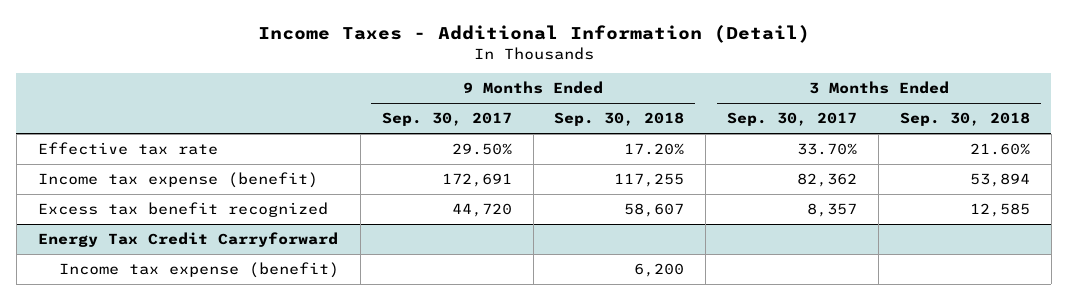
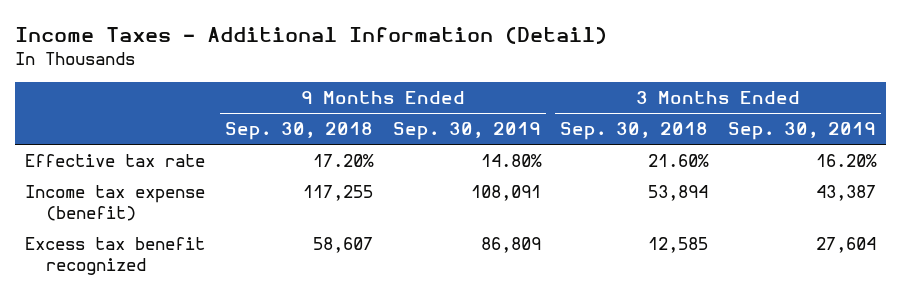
- | 9 Months Ended Sep. 30, 2017 | 9 Months Ended Sep. 30, 2018 | 3 Months Ended Sep. 30, 2017 | 3 Months Ended Sep. 30, 2018
+ | 9 Months Ended Sep. 30, 2018 | 9 Months Ended Sep. 30, 2019 | 3 Months Ended Sep. 30, 2018 | 3 Months Ended Sep. 30, 2019
- Energy Tax Credit Carryforward
- Income tax expense (benefit) | | 6,200 | |

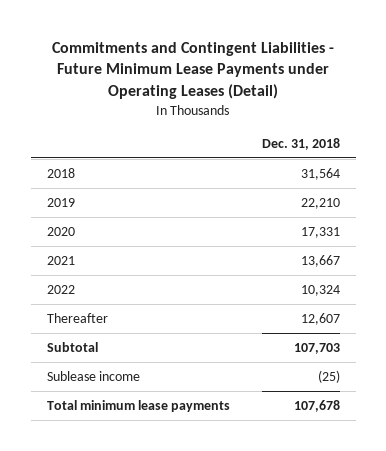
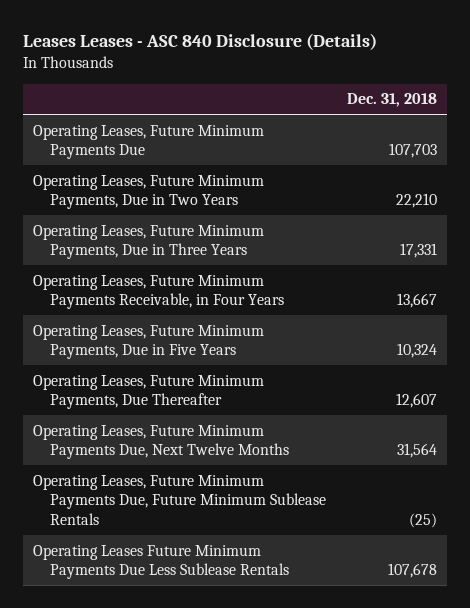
- Commitments and Contingent Liabilities - Future Minimum Lease Payments under Operating Leases (Detail)
+ Leases Leases - ASC 840 Disclosure (Details)
- 2018 | 31,564
- 2019 | 22,210
- 2020 | 17,331
- 2021 | 13,667
- 2022 | 10,324
- Thereafter | 12,607
- Subtotal | 107,703
- Sublease income | (25)
- Total minimum lease payments | 107,678
+ Operating Leases, Future Minimum Payments Due | 107,703
+ Operating Leases, Future Minimum Payments, Due in Two Years | 22,210
+ Operating Leases, Future Minimum Payments, Due in Three Years | 17,331
+ Operating Leases, Future Minimum Payments Receivable, in Four Years | 13,667
+ Operating Leases, Future Minimum Payments, Due in Five Years | 10,324
+ Operating Leases, Future Minimum Payments, Due Thereafter | 12,607
+ Operating Leases, Future Minimum Payments Due, Next Twelve Months | 31,564
+ Operating Leases, Future Minimum Payments Due, Future Minimum Sublease Rentals | (25)
+ Operating Leases Future Minimum Payments Due Less Sublease Rentals | 107,678

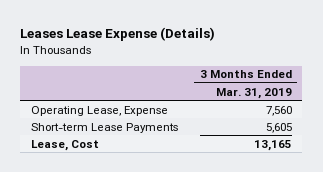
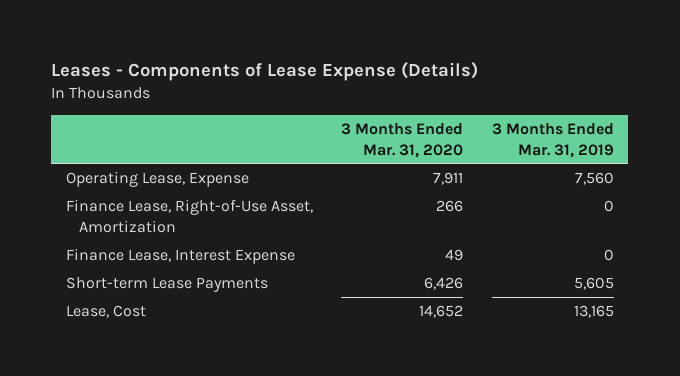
- Leases Lease Expense (Details)
+ Leases - Components of Lease Expense (Details)
- | 3 Months Ended Mar. 31, 2019
+ | 3 Months Ended Mar. 31, 2020 | 3 Months Ended Mar. 31, 2019
+ Finance Lease, Right-of-Use Asset, Amortization | 266 | 0
+ Finance Lease, Interest Expense | 49 | 0

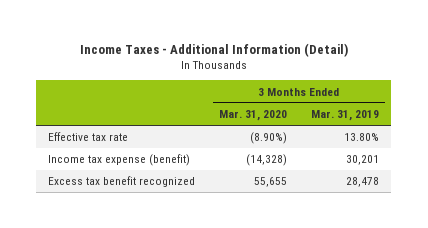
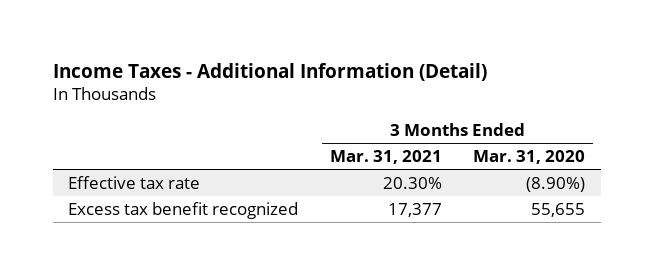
- | 3 Months Ended Mar. 31, 2020 | 3 Months Ended Mar. 31, 2019
+ | 3 Months Ended Mar. 31, 2021 | 3 Months Ended Mar. 31, 2020
- Income tax expense (benefit) | (14,328) | 30,201

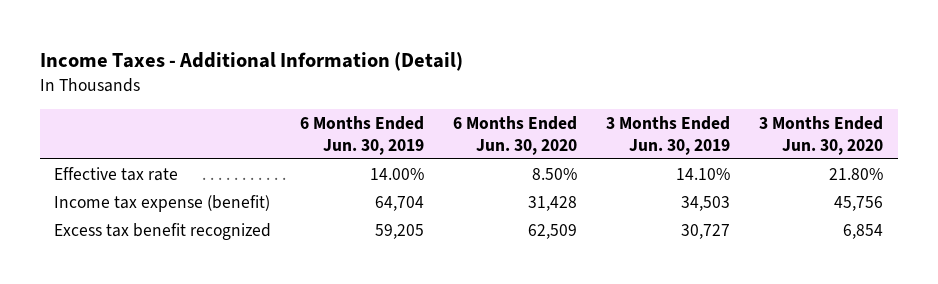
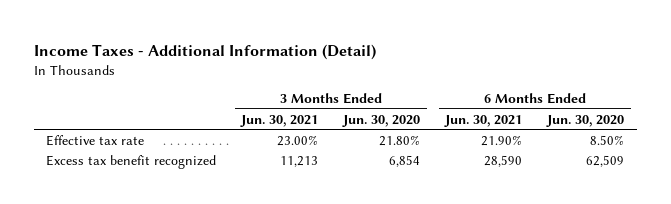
- | 6 Months Ended Jun. 30, 2019 | 6 Months Ended Jun. 30, 2020 | 3 Months Ended Jun. 30, 2019 | 3 Months Ended Jun. 30, 2020
+ | 3 Months Ended Jun. 30, 2021 | 3 Months Ended Jun. 30, 2020 | 6 Months Ended Jun. 30, 2021 | 6 Months Ended Jun. 30, 2020
- Income tax expense (benefit) | 64,704 | 31,428 | 34,503 | 45,756

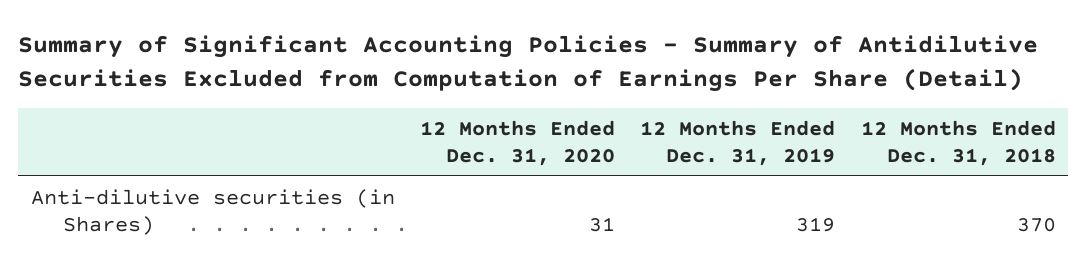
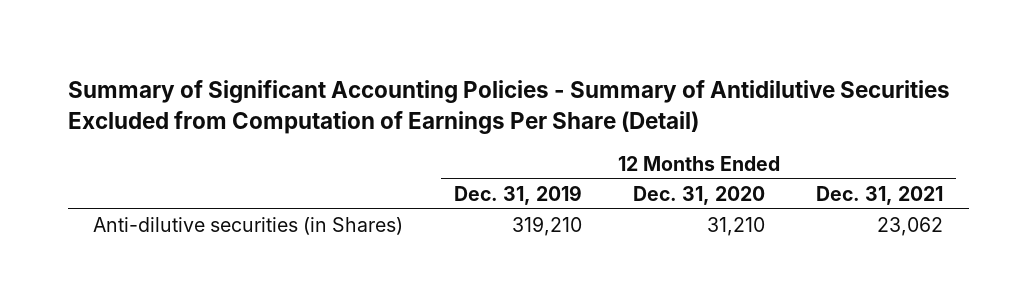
- | 12 Months Ended Dec. 31, 2020 | 12 Months Ended Dec. 31, 2019 | 12 Months Ended Dec. 31, 2018
+ | 12 Months Ended Dec. 31, 2019 | 12 Months Ended Dec. 31, 2020 | 12 Months Ended Dec. 31, 2021
- Anti-dilutive securities (in Shares) | 31 | 319 | 370
+ Anti-dilutive securities (in Shares) | 319,210 | 31,210 | 23,062

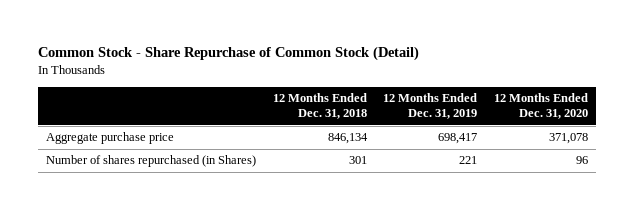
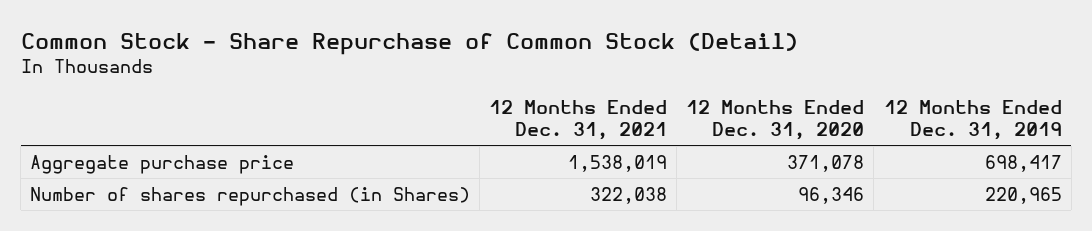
- | 12 Months Ended Dec. 31, 2018 | 12 Months Ended Dec. 31, 2019 | 12 Months Ended Dec. 31, 2020
+ | 12 Months Ended Dec. 31, 2021 | 12 Months Ended Dec. 31, 2020 | 12 Months Ended Dec. 31, 2019
- Number of shares repurchased (in Shares) | 301 | 221 | 96
+ Number of shares repurchased (in Shares) | 322,038 | 96,346 | 220,965

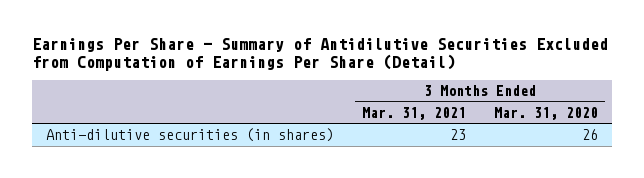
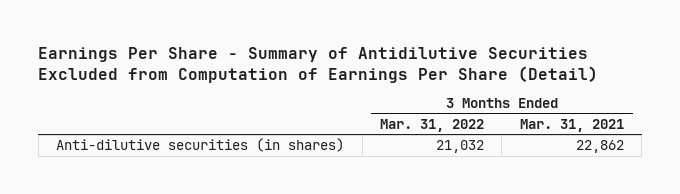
- | 3 Months Ended Mar. 31, 2021 | 3 Months Ended Mar. 31, 2020
+ | 3 Months Ended Mar. 31, 2022 | 3 Months Ended Mar. 31, 2021
- Anti-dilutive securities (in shares) | 23 | 26
+ Anti-dilutive securities (in shares) | 21,032 | 22,862

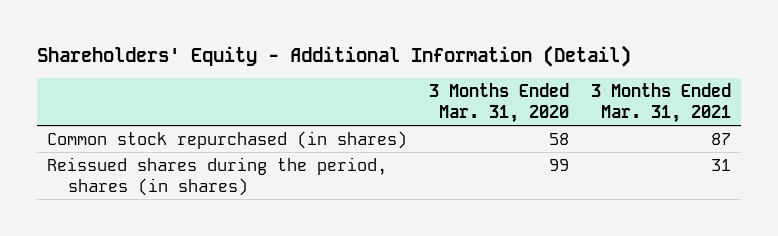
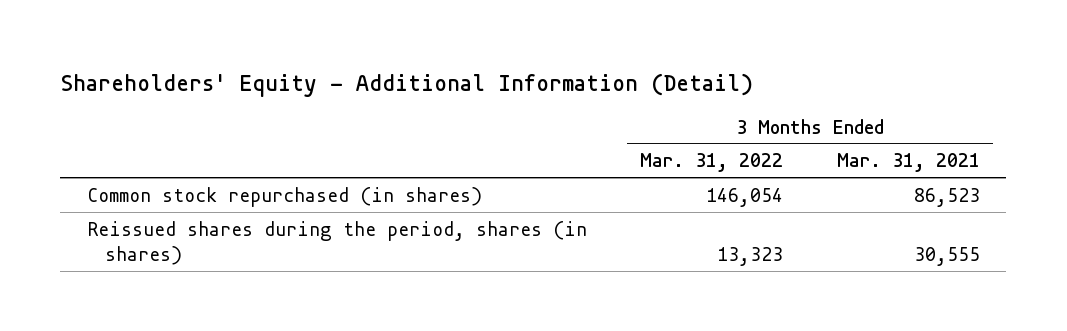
- | 3 Months Ended Mar. 31, 2020 | 3 Months Ended Mar. 31, 2021
+ | 3 Months Ended Mar. 31, 2022 | 3 Months Ended Mar. 31, 2021
- Common stock repurchased (in shares) | 58 | 87
- Reissued shares during the period, shares (in shares) | 99 | 31
+ Common stock repurchased (in shares) | 146,054 | 86,523
+ Reissued shares during the period, shares (in shares) | 13,323 | 30,555

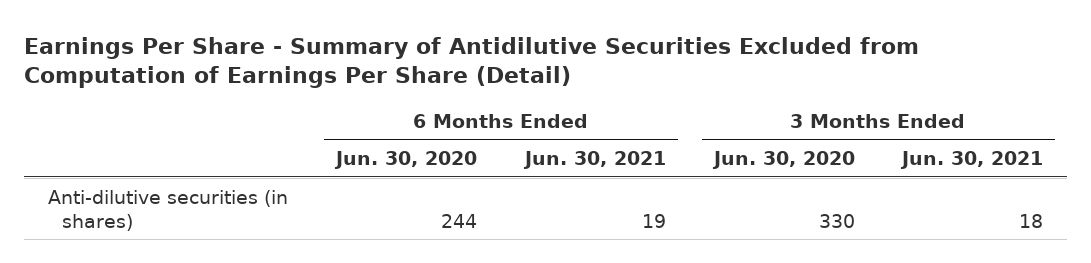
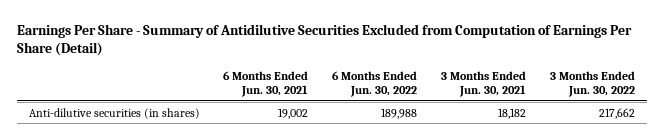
- | 6 Months Ended Jun. 30, 2020 | 6 Months Ended Jun. 30, 2021 | 3 Months Ended Jun. 30, 2020 | 3 Months Ended Jun. 30, 2021
+ | 6 Months Ended Jun. 30, 2021 | 6 Months Ended Jun. 30, 2022 | 3 Months Ended Jun. 30, 2021 | 3 Months Ended Jun. 30, 2022
- Anti-dilutive securities (in shares) | 244 | 19 | 330 | 18
+ Anti-dilutive securities (in shares) | 19,002 | 189,988 | 18,182 | 217,662

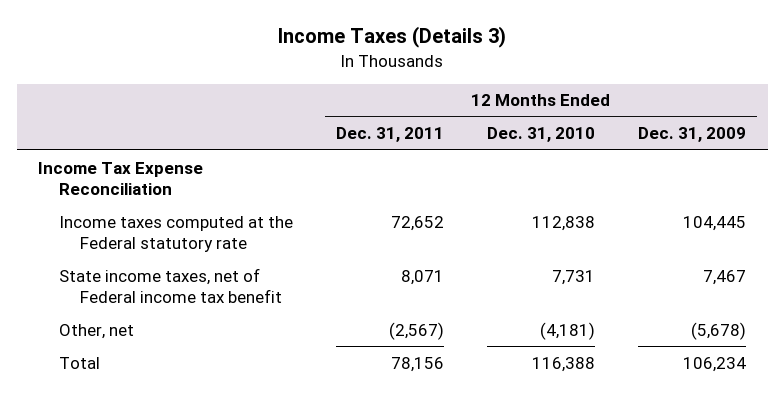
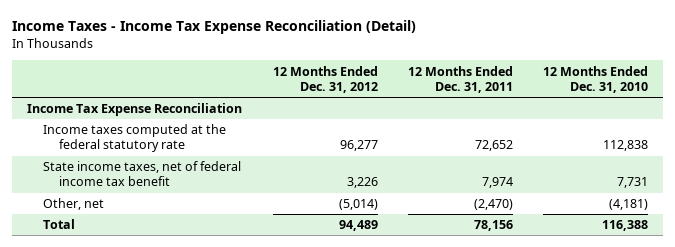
- Income Taxes (Details 3)
+ Income Taxes - Income Tax Expense Reconciliation (Detail)
- | 12 Months Ended Dec. 31, 2011 | 12 Months Ended Dec. 31, 2010 | 12 Months Ended Dec. 31, 2009
+ | 12 Months Ended Dec. 31, 2012 | 12 Months Ended Dec. 31, 2011 | 12 Months Ended Dec. 31, 2010
- Income taxes computed at the Federal statutory rate | 72,652 | 112,838 | 104,445
- State income taxes, net of Federal income tax benefit | 8,071 | 7,731 | 7,467
- Other, net | (2,567) | (4,181) | (5,678)
+ Income taxes computed at the federal statutory rate | 96,277 | 72,652 | 112,838
+ State income taxes, net of federal income tax benefit | 3,226 | 7,974 | 7,731
+ Other, net | (5,014) | (2,470) | (4,181)

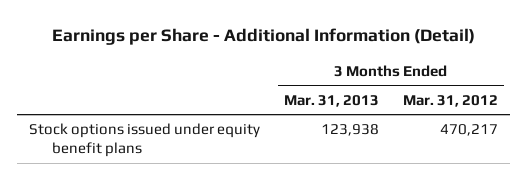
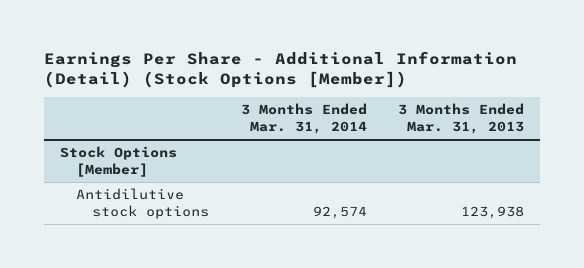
- Earnings per Share - Additional Information (Detail)
+ Earnings Per Share - Additional Information (Detail) (Stock Options [Member])
- | 3 Months Ended Mar. 31, 2013 | 3 Months Ended Mar. 31, 2012
+ | 3 Months Ended Mar. 31, 2014 | 3 Months Ended Mar. 31, 2013
- Stock options issued under equity benefit plans | 123,938 | 470,217
+ Stock Options [Member]
+ Antidilutive stock options | 92,574 | 123,938

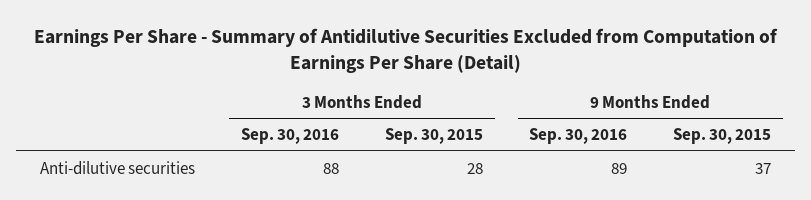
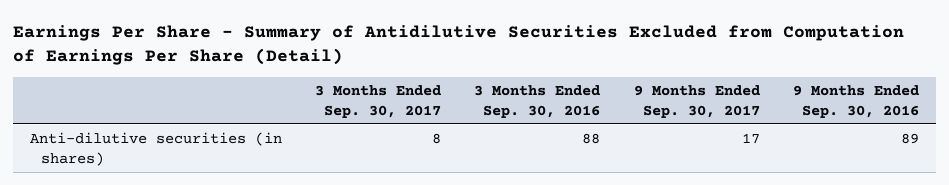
- | 3 Months Ended Sep. 30, 2016 | 3 Months Ended Sep. 30, 2015 | 9 Months Ended Sep. 30, 2016 | 9 Months Ended Sep. 30, 2015
+ | 3 Months Ended Sep. 30, 2017 | 3 Months Ended Sep. 30, 2016 | 9 Months Ended Sep. 30, 2017 | 9 Months Ended Sep. 30, 2016
- Anti-dilutive securities | 88 | 28 | 89 | 37
+ Anti-dilutive securities (in shares) | 8 | 88 | 17 | 89

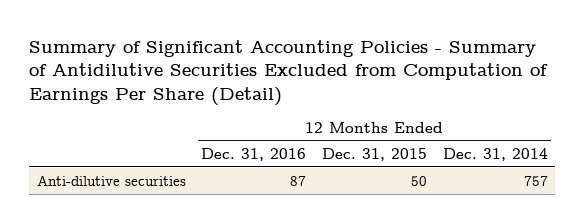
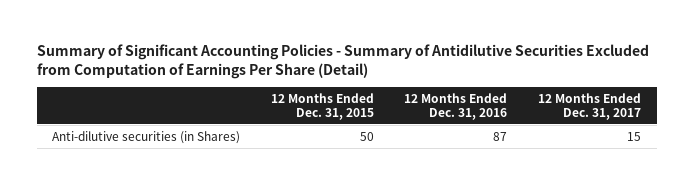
- | 12 Months Ended Dec. 31, 2016 | 12 Months Ended Dec. 31, 2015 | 12 Months Ended Dec. 31, 2014
+ | 12 Months Ended Dec. 31, 2015 | 12 Months Ended Dec. 31, 2016 | 12 Months Ended Dec. 31, 2017
- Anti-dilutive securities | 87 | 50 | 757
+ Anti-dilutive securities (in Shares) | 50 | 87 | 15

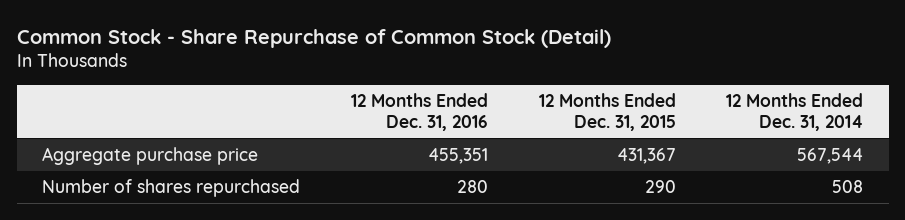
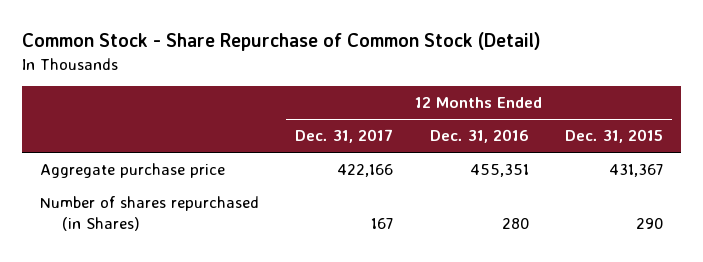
- | 12 Months Ended Dec. 31, 2016 | 12 Months Ended Dec. 31, 2015 | 12 Months Ended Dec. 31, 2014
+ | 12 Months Ended Dec. 31, 2017 | 12 Months Ended Dec. 31, 2016 | 12 Months Ended Dec. 31, 2015
- Number of shares repurchased | 280 | 290 | 508
+ Number of shares repurchased (in Shares) | 167 | 280 | 290

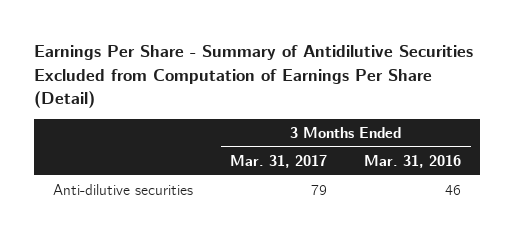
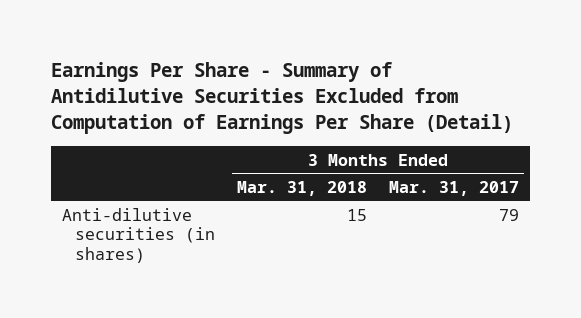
- | 3 Months Ended Mar. 31, 2017 | 3 Months Ended Mar. 31, 2016
+ | 3 Months Ended Mar. 31, 2018 | 3 Months Ended Mar. 31, 2017
- Anti-dilutive securities | 79 | 46
+ Anti-dilutive securities (in shares) | 15 | 79

